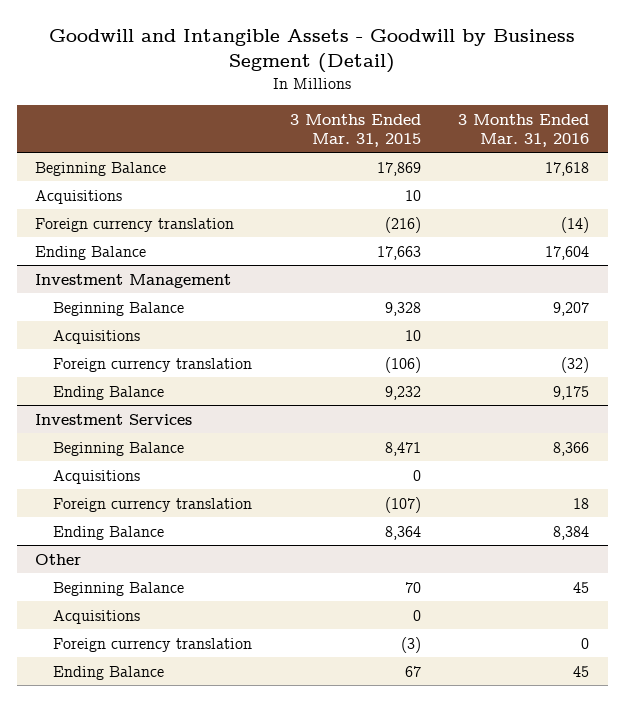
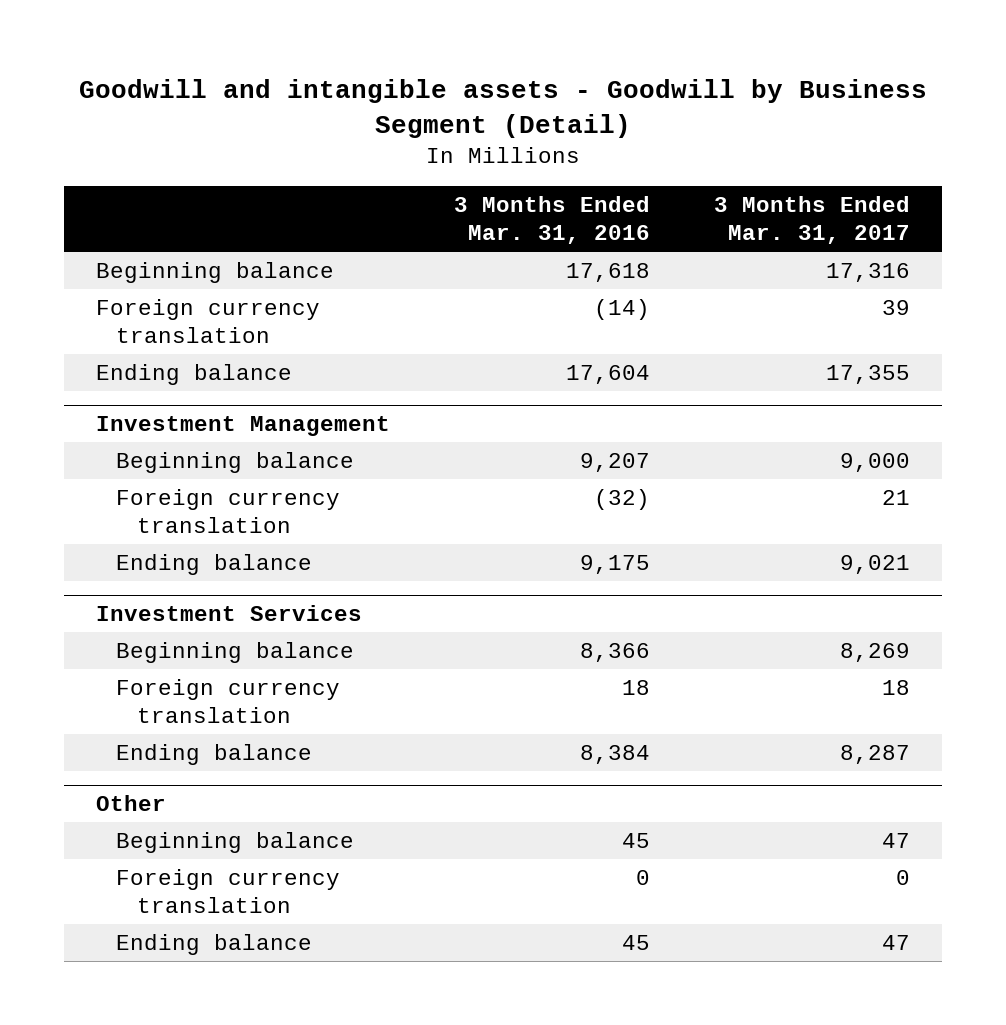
- Goodwill and Intangible Assets - Goodwill by Business Segment (Detail)
+ Goodwill and intangible assets - Goodwill by Business Segment (Detail)
- | 3 Months Ended Mar. 31, 2015 | 3 Months Ended Mar. 31, 2016
+ | 3 Months Ended Mar. 31, 2016 | 3 Months Ended Mar. 31, 2017
- Beginning Balance | 17,869 | 17,618
- Acquisitions | 10 |
+ Beginning balance | 17,618 | 17,316
- Ending Balance | 17,663 | 17,604
+ Ending balance | 17,604 | 17,355
@ Investment Management
- Beginning Balance | 9,328 | 9,207
- Acquisitions | 10 |
+ Beginning balance | 9,207 | 9,000
- Ending Balance | 9,232 | 9,175
+ Ending balance | 9,175 | 9,021
@ Investment Services
- Beginning Balance | 8,471 | 8,366
- Acquisitions | 0 |
+ Beginning balance | 8,366 | 8,269
- Ending Balance | 8,364 | 8,384
+ Ending balance | 8,384 | 8,287
@ Other
- Beginning Balance | 70 | 45
- Acquisitions | 0 |
+ Beginning balance | 45 | 47
- Ending Balance | 67 | 45
+ Ending balance | 45 | 47

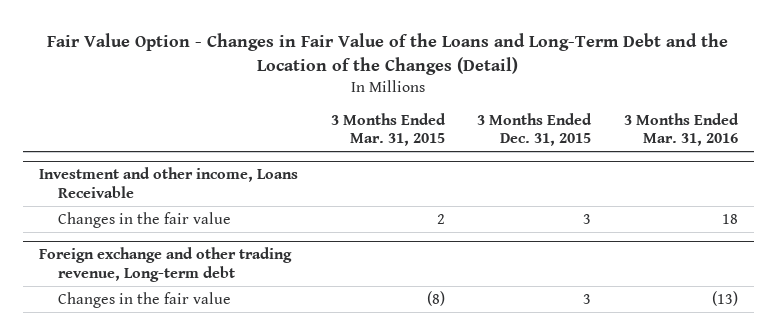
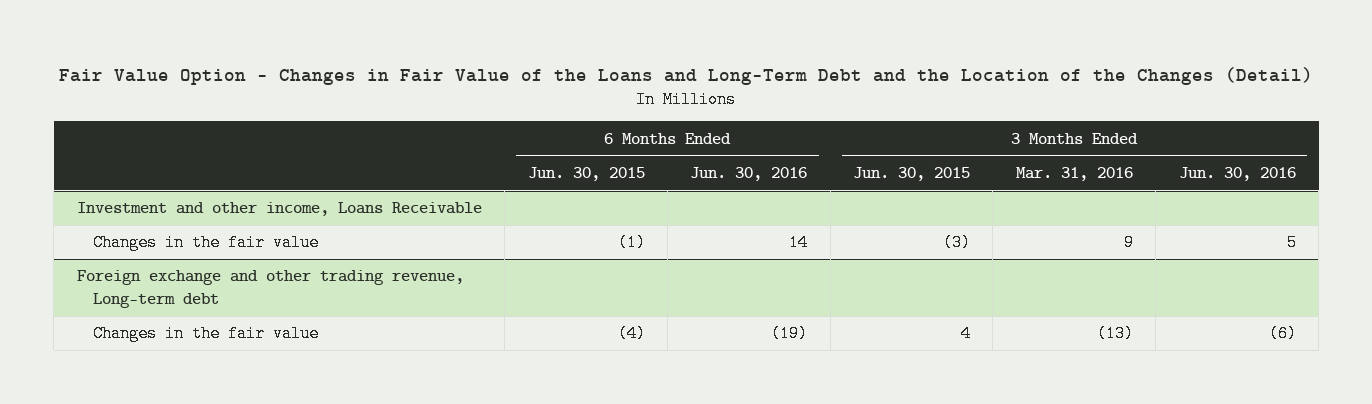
- | 3 Months Ended Mar. 31, 2015 | 3 Months Ended Dec. 31, 2015 | 3 Months Ended Mar. 31, 2016
+ | 6 Months Ended Jun. 30, 2015 | 6 Months Ended Jun. 30, 2016 | 3 Months Ended Jun. 30, 2015 | 3 Months Ended Mar. 31, 2016 | 3 Months Ended Jun. 30, 2016
@ Investment and other income, Loans Receivable
- Changes in the fair value | 2 | 3 | 18
+ Changes in the fair value | (1) | 14 | (3) | 9 | 5

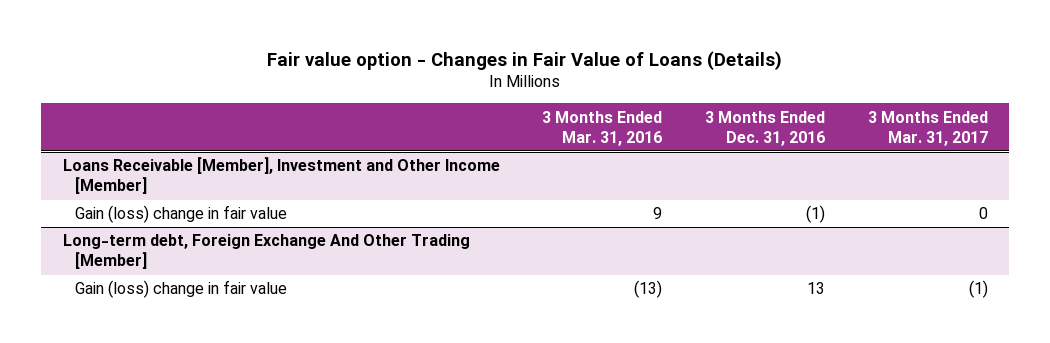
- Fair Value Option - Changes in Fair Value of the Loans and Long-Term Debt and the Location of the Changes (Detail)
+ Fair value option - Changes in Fair Value of Loans (Details)
- | 6 Months Ended Jun. 30, 2015 | 6 Months Ended Jun. 30, 2016 | 3 Months Ended Jun. 30, 2015 | 3 Months Ended Mar. 31, 2016 | 3 Months Ended Jun. 30, 2016
+ | 3 Months Ended Mar. 31, 2016 | 3 Months Ended Dec. 31, 2016 | 3 Months Ended Mar. 31, 2017
- Investment and other income, Loans Receivable
- Changes in the fair value | (1) | 14 | (3) | 9 | 5
- Foreign exchange and other trading revenue, Long-term debt
- Changes in the fair value | (4) | (19) | 4 | (13) | (6)
+ Loans Receivable [Member], Investment and Other Income [Member]
+ Gain (loss) change in fair value | 9 | (1) | 0
+ Long-term debt, Foreign Exchange And Other Trading [Member]
+ Gain (loss) change in fair value | (13) | 13 | (1)

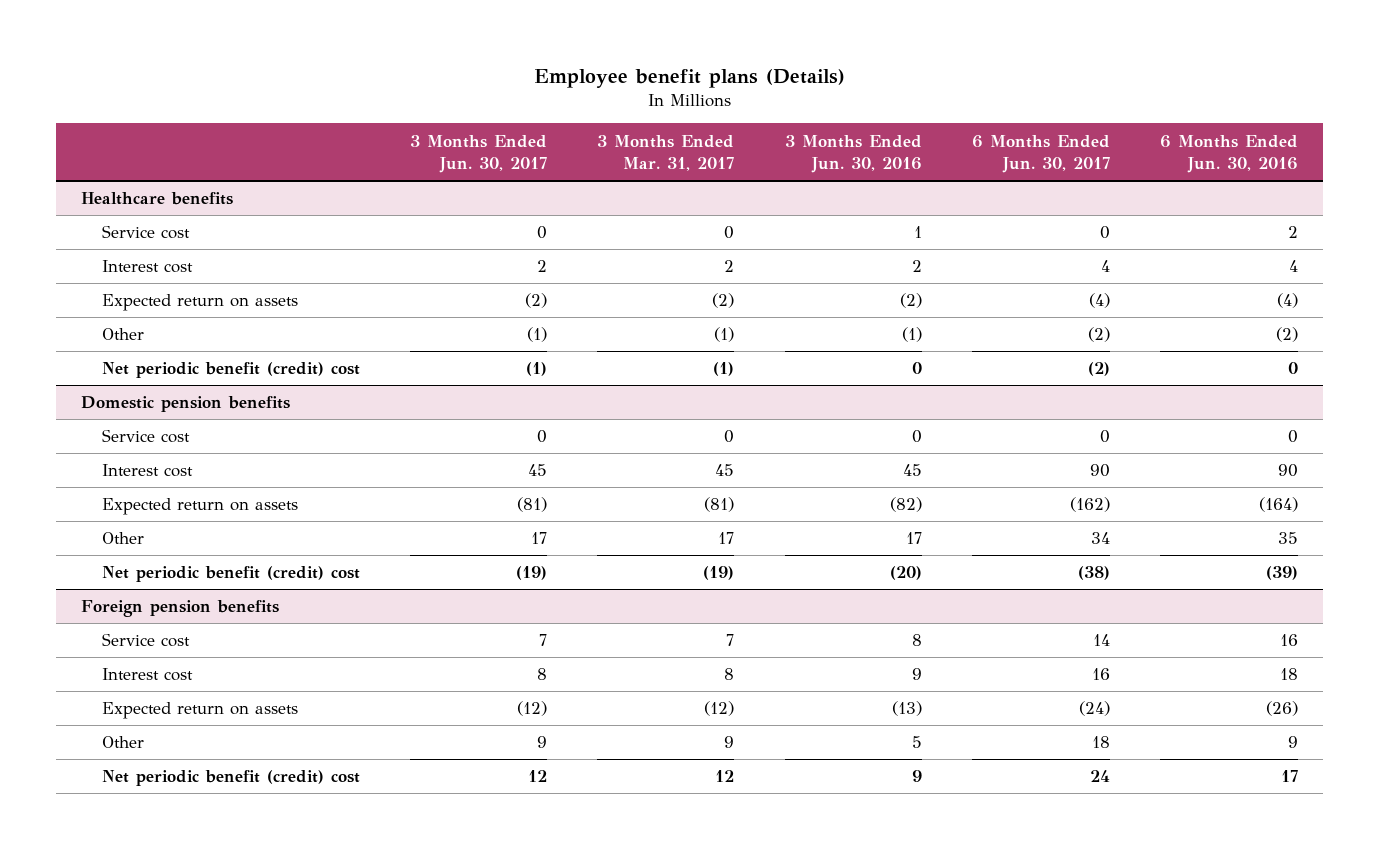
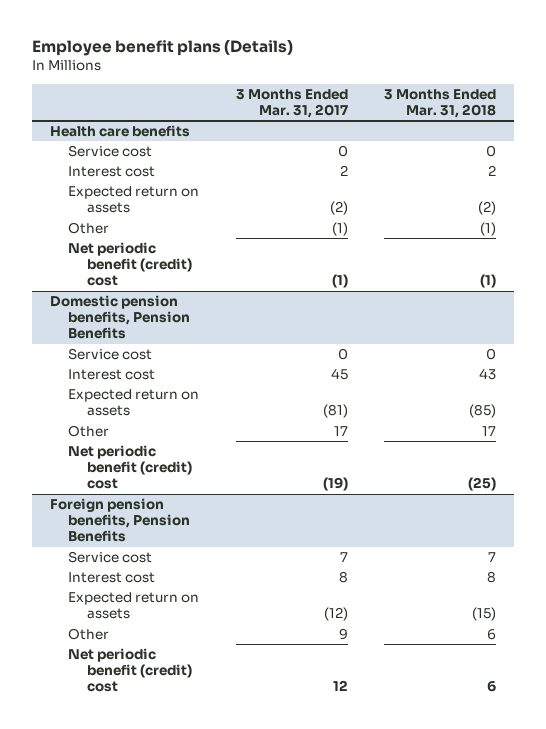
- | 3 Months Ended Jun. 30, 2017 | 3 Months Ended Mar. 31, 2017 | 3 Months Ended Jun. 30, 2016 | 6 Months Ended Jun. 30, 2017 | 6 Months Ended Jun. 30, 2016
+ | 3 Months Ended Mar. 31, 2017 | 3 Months Ended Mar. 31, 2018
- Healthcare benefits
+ Health care benefits
- Domestic pension benefits
+ Domestic pension benefits, Pension Benefits
- Foreign pension benefits
+ Foreign pension benefits, Pension Benefits

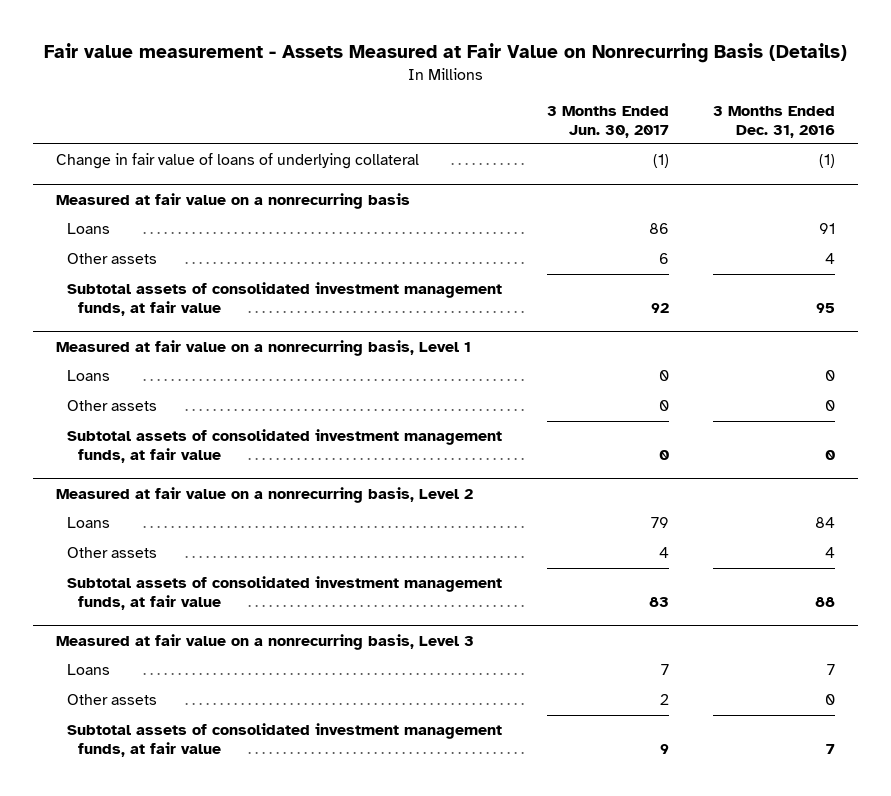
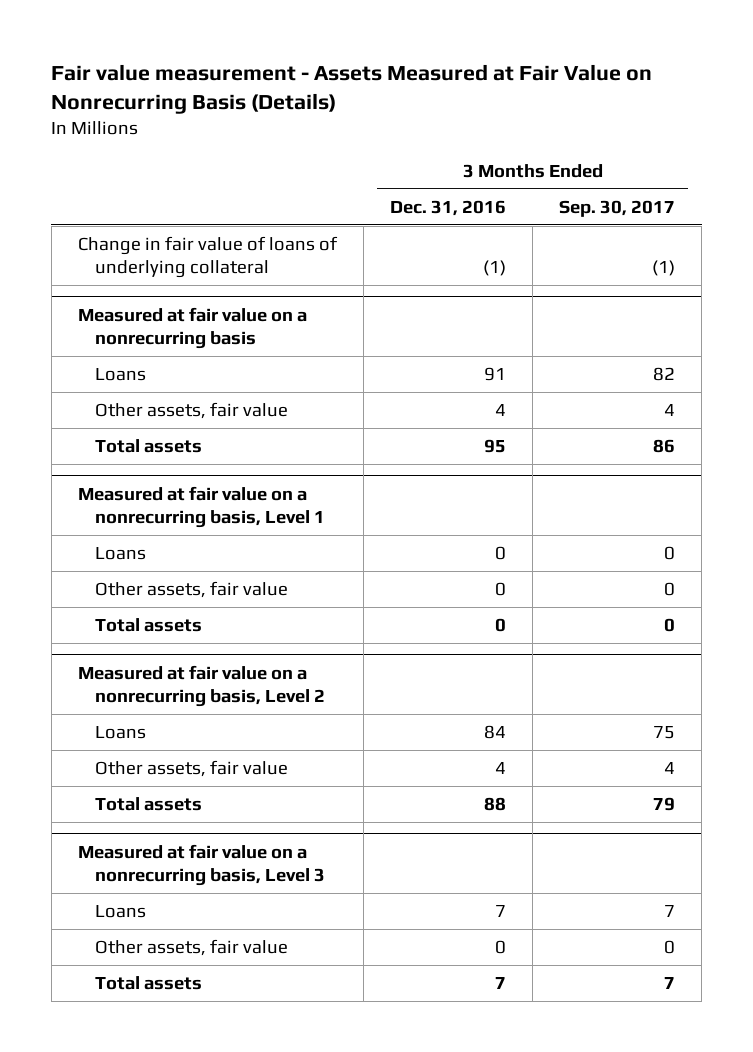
- | 3 Months Ended Jun. 30, 2017 | 3 Months Ended Dec. 31, 2016
+ | 3 Months Ended Dec. 31, 2016 | 3 Months Ended Sep. 30, 2017
@ Measured at fair value on a nonrecurring basis
- Other assets | 6 | 4
- Subtotal assets of consolidated investment management funds, at fair value | 92 | 95
+ Other assets, fair value | 4 | 4
+ Total assets | 95 | 86
@ Measured at fair value on a nonrecurring basis, Level 1
- Other assets | 0 | 0
- Subtotal assets of consolidated investment management funds, at fair value | 0 | 0
+ Other assets, fair value | 0 | 0
+ Total assets | 0 | 0
@ Measured at fair value on a nonrecurring basis, Level 2
- Other assets | 4 | 4
- Subtotal assets of consolidated investment management funds, at fair value | 83 | 88
+ Other assets, fair value | 4 | 4
+ Total assets | 88 | 79
@ Measured at fair value on a nonrecurring basis, Level 3
- Other assets | 2 | 0
- Subtotal assets of consolidated investment management funds, at fair value | 9 | 7
+ Other assets, fair value | 0 | 0
+ Total assets | 7 | 7

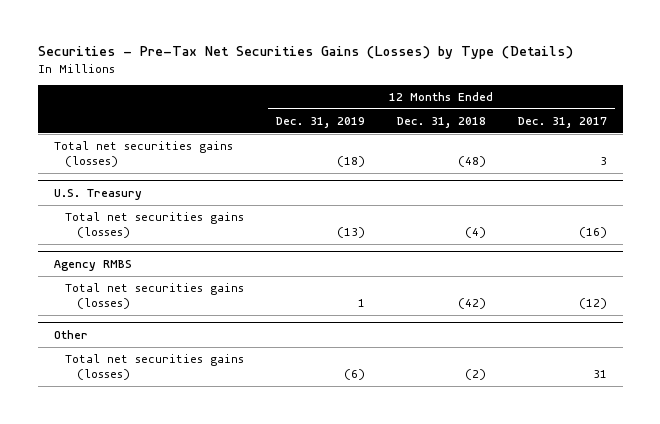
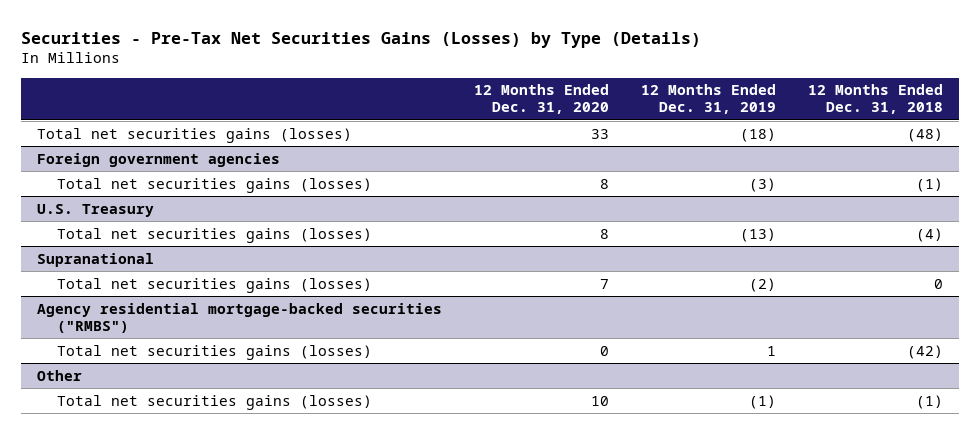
- | 12 Months Ended Dec. 31, 2019 | 12 Months Ended Dec. 31, 2018 | 12 Months Ended Dec. 31, 2017
+ | 12 Months Ended Dec. 31, 2020 | 12 Months Ended Dec. 31, 2019 | 12 Months Ended Dec. 31, 2018
+ Foreign government agencies
+ Total net securities gains (losses) | 8 | (3) | (1)
- Agency RMBS
+ Supranational
+ Total net securities gains (losses) | 7 | (2) | 0
+ Agency residential mortgage-backed securities ("RMBS")
@ Other
- Total net securities gains (losses) | (6) | (2) | 31
+ Total net securities gains (losses) | 10 | (1) | (1)

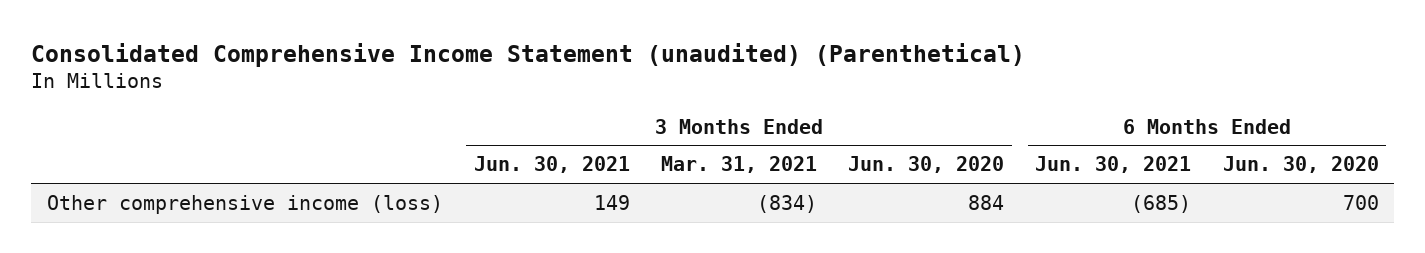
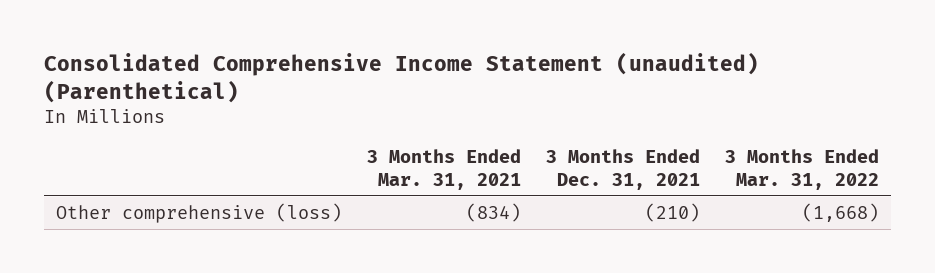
- | 3 Months Ended Jun. 30, 2021 | 3 Months Ended Mar. 31, 2021 | 3 Months Ended Jun. 30, 2020 | 6 Months Ended Jun. 30, 2021 | 6 Months Ended Jun. 30, 2020
+ | 3 Months Ended Mar. 31, 2021 | 3 Months Ended Dec. 31, 2021 | 3 Months Ended Mar. 31, 2022
- Other comprehensive income (loss) | 149 | (834) | 884 | (685) | 700
+ Other comprehensive (loss) | (834) | (210) | (1,668)

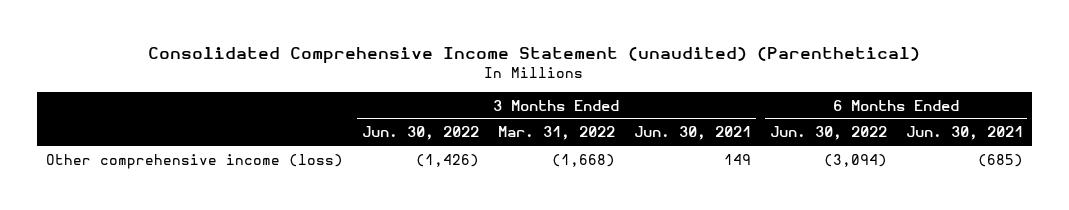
- | 3 Months Ended Mar. 31, 2021 | 3 Months Ended Dec. 31, 2021 | 3 Months Ended Mar. 31, 2022
+ | 3 Months Ended Jun. 30, 2022 | 3 Months Ended Mar. 31, 2022 | 3 Months Ended Jun. 30, 2021 | 6 Months Ended Jun. 30, 2022 | 6 Months Ended Jun. 30, 2021
- Other comprehensive (loss) | (834) | (210) | (1,668)
+ Other comprehensive income (loss) | (1,426) | (1,668) | 149 | (3,094) | (685)

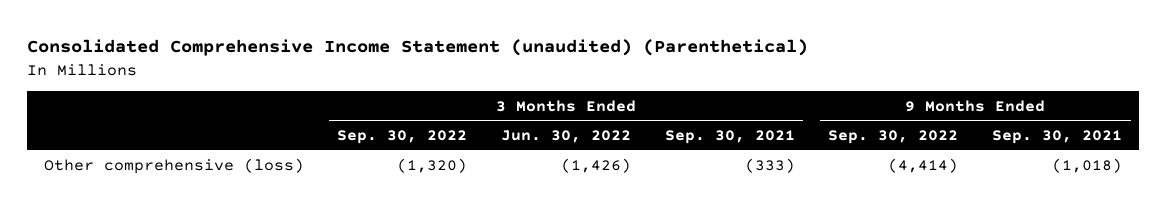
- | 3 Months Ended Jun. 30, 2022 | 3 Months Ended Mar. 31, 2022 | 3 Months Ended Jun. 30, 2021 | 6 Months Ended Jun. 30, 2022 | 6 Months Ended Jun. 30, 2021
+ | 3 Months Ended Sep. 30, 2022 | 3 Months Ended Jun. 30, 2022 | 3 Months Ended Sep. 30, 2021 | 9 Months Ended Sep. 30, 2022 | 9 Months Ended Sep. 30, 2021
- Other comprehensive income (loss) | (1,426) | (1,668) | 149 | (3,094) | (685)
+ Other comprehensive (loss) | (1,320) | (1,426) | (333) | (4,414) | (1,018)

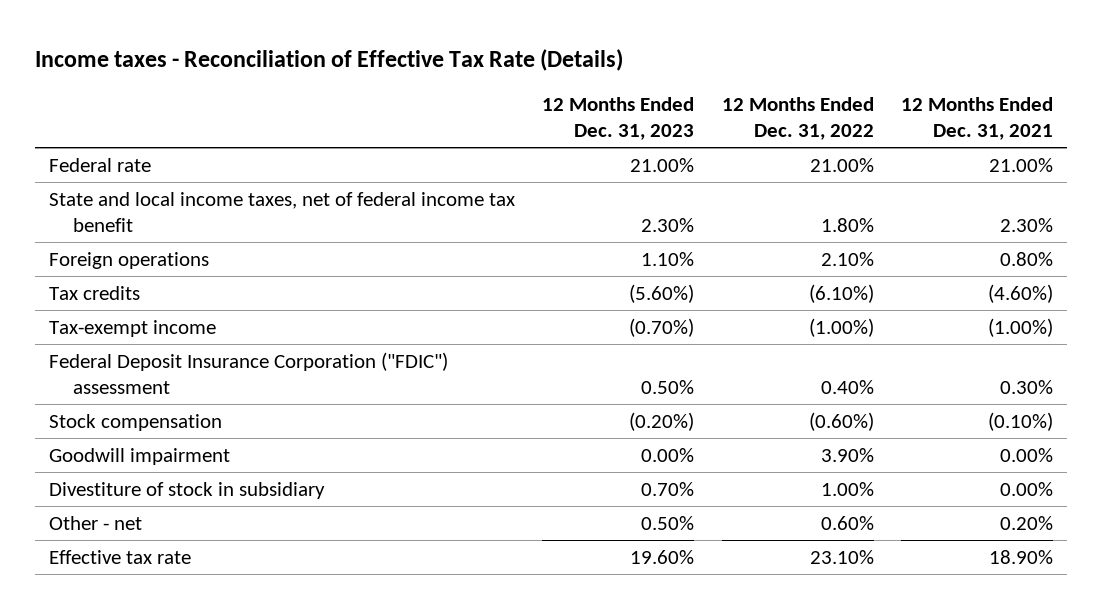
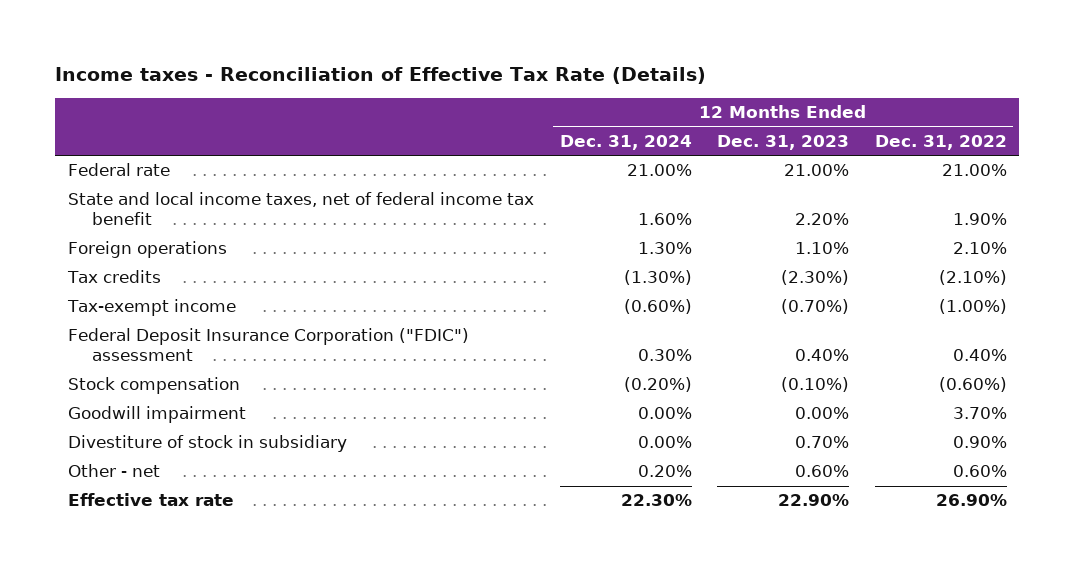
- | 12 Months Ended Dec. 31, 2023 | 12 Months Ended Dec. 31, 2022 | 12 Months Ended Dec. 31, 2021
+ | 12 Months Ended Dec. 31, 2024 | 12 Months Ended Dec. 31, 2023 | 12 Months Ended Dec. 31, 2022
- State and local income taxes, net of federal income tax benefit | 2.30% | 1.80% | 2.30%
+ State and local income taxes, net of federal income tax benefit | 1.60% | 2.20% | 1.90%
- Tax credits | (5.60%) | (6.10%) | (4.60%)
+ Tax credits | (1.30%) | (2.30%) | (2.10%)
- Federal Deposit Insurance Corporation ("FDIC") assessment | 0.50% | 0.40% | 0.30%
- Stock compensation | (0.20%) | (0.60%) | (0.10%)
- Goodwill impairment | 0.00% | 3.90% | 0.00%
- Divestiture of stock in subsidiary | 0.70% | 1.00% | 0.00%
- Other - net | 0.50% | 0.60% | 0.20%
- Effective tax rate | 19.60% | 23.10% | 18.90%
+ Federal Deposit Insurance Corporation ("FDIC") assessment | 0.30% | 0.40% | 0.40%
+ Stock compensation | (0.20%) | (0.10%) | (0.60%)
+ Goodwill impairment | 0.00% | 0.00% | 3.70%
+ Divestiture of stock in subsidiary | 0.00% | 0.70% | 0.90%
+ Other - net | 0.20% | 0.60% | 0.60%
+ Effective tax rate | 22.30% | 22.90% | 26.90%

